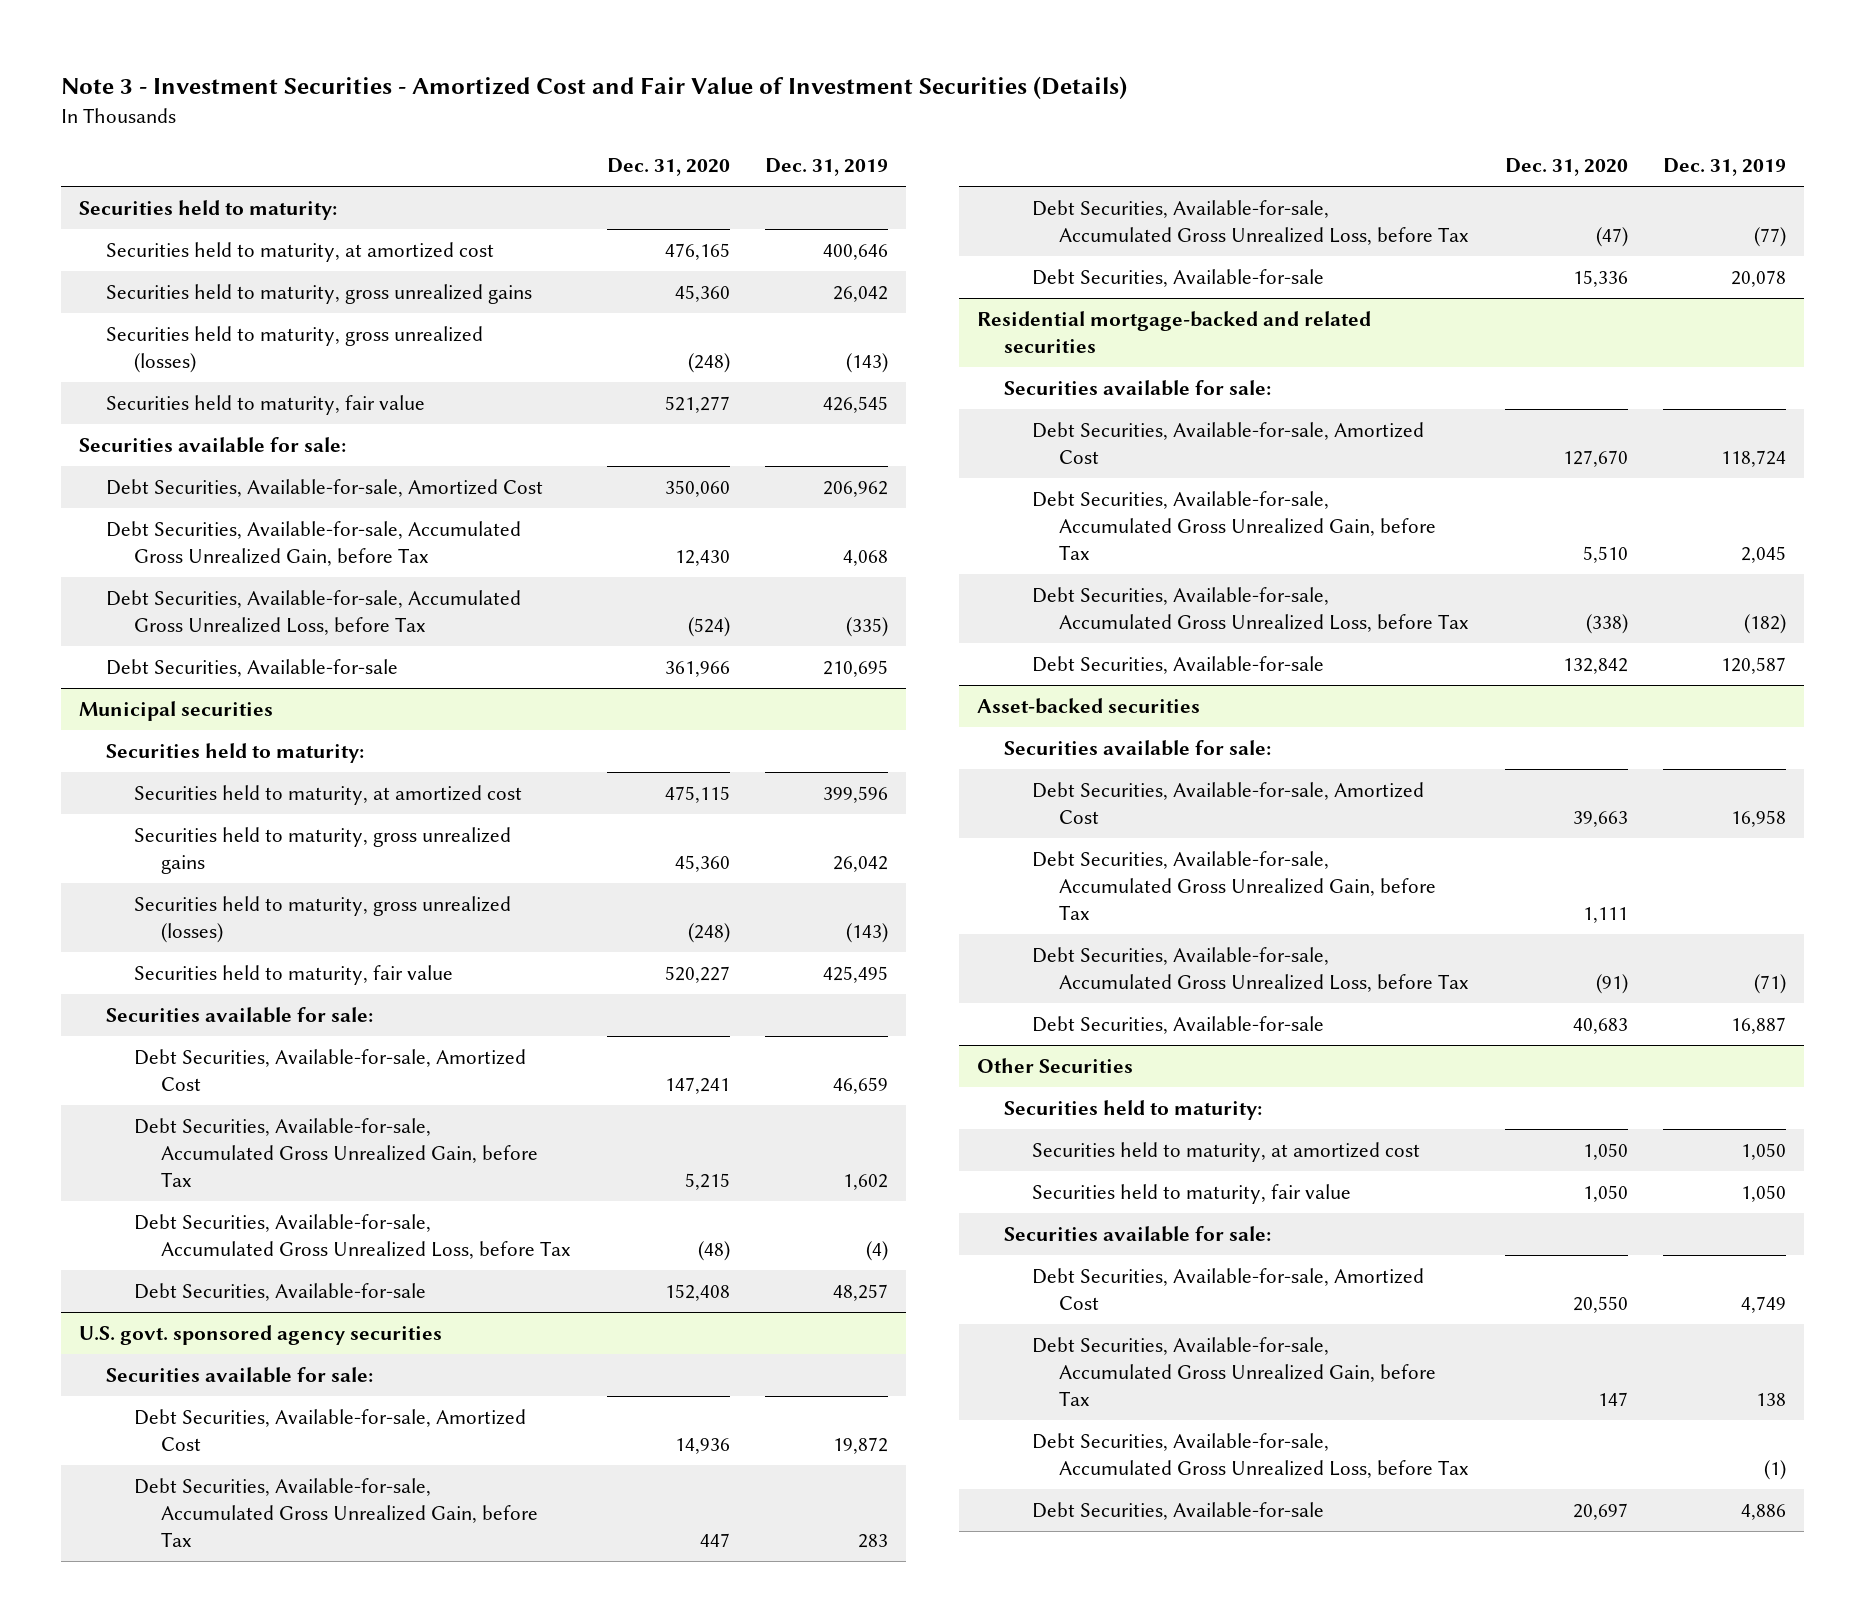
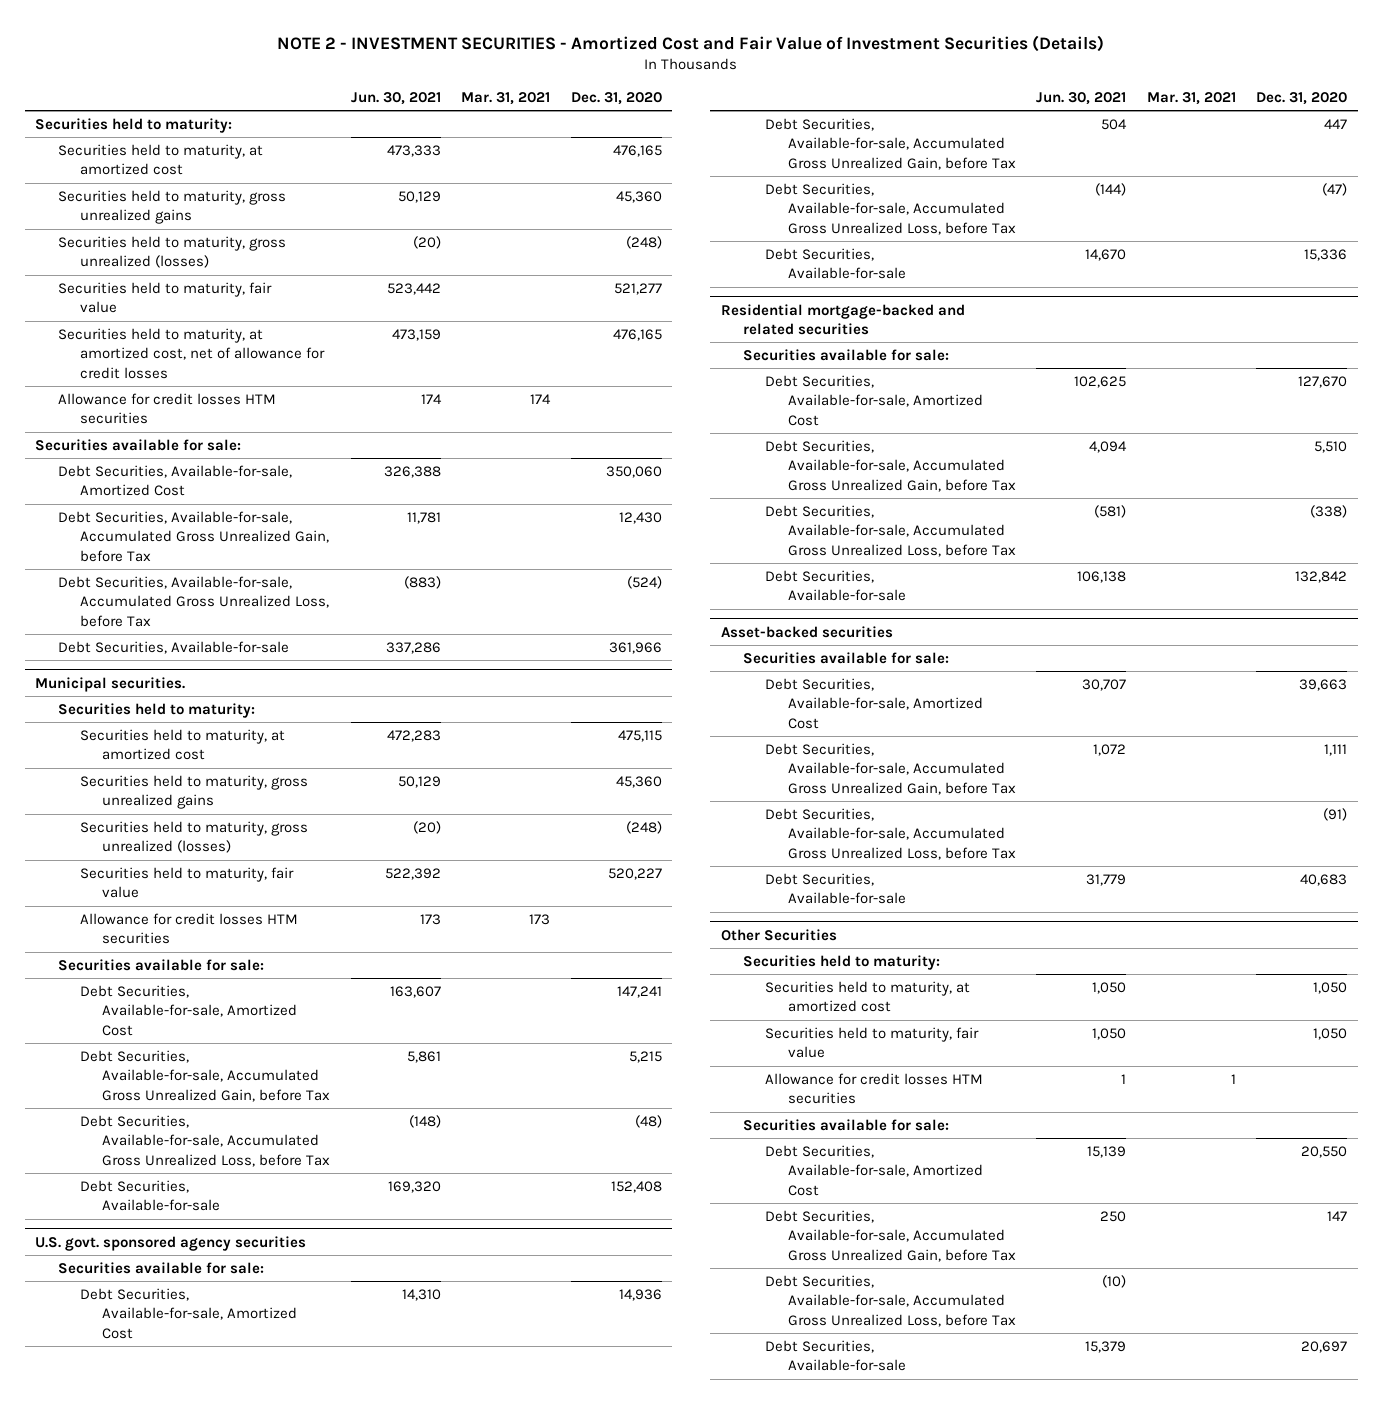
- Note 3 - Investment Securities - Amortized Cost and Fair Value of Investment Securities (Details)
+ NOTE 2 - INVESTMENT SECURITIES - Amortized Cost and Fair Value of Investment Securities (Details)
- | Dec. 31, 2020 | Dec. 31, 2019
+ | Jun. 30, 2021 | Mar. 31, 2021 | Dec. 31, 2020
+ Securities held to maturity, at amortized cost, net of allowance for credit losses | 473,159 | | 476,165
+ Allowance for credit losses HTM securities | 174 | 174 |
- Municipal securities
+ Municipal securities.
+ Allowance for credit losses HTM securities | 173 | 173 |
@ Other Securities
+ Allowance for credit losses HTM securities | 1 | 1 |

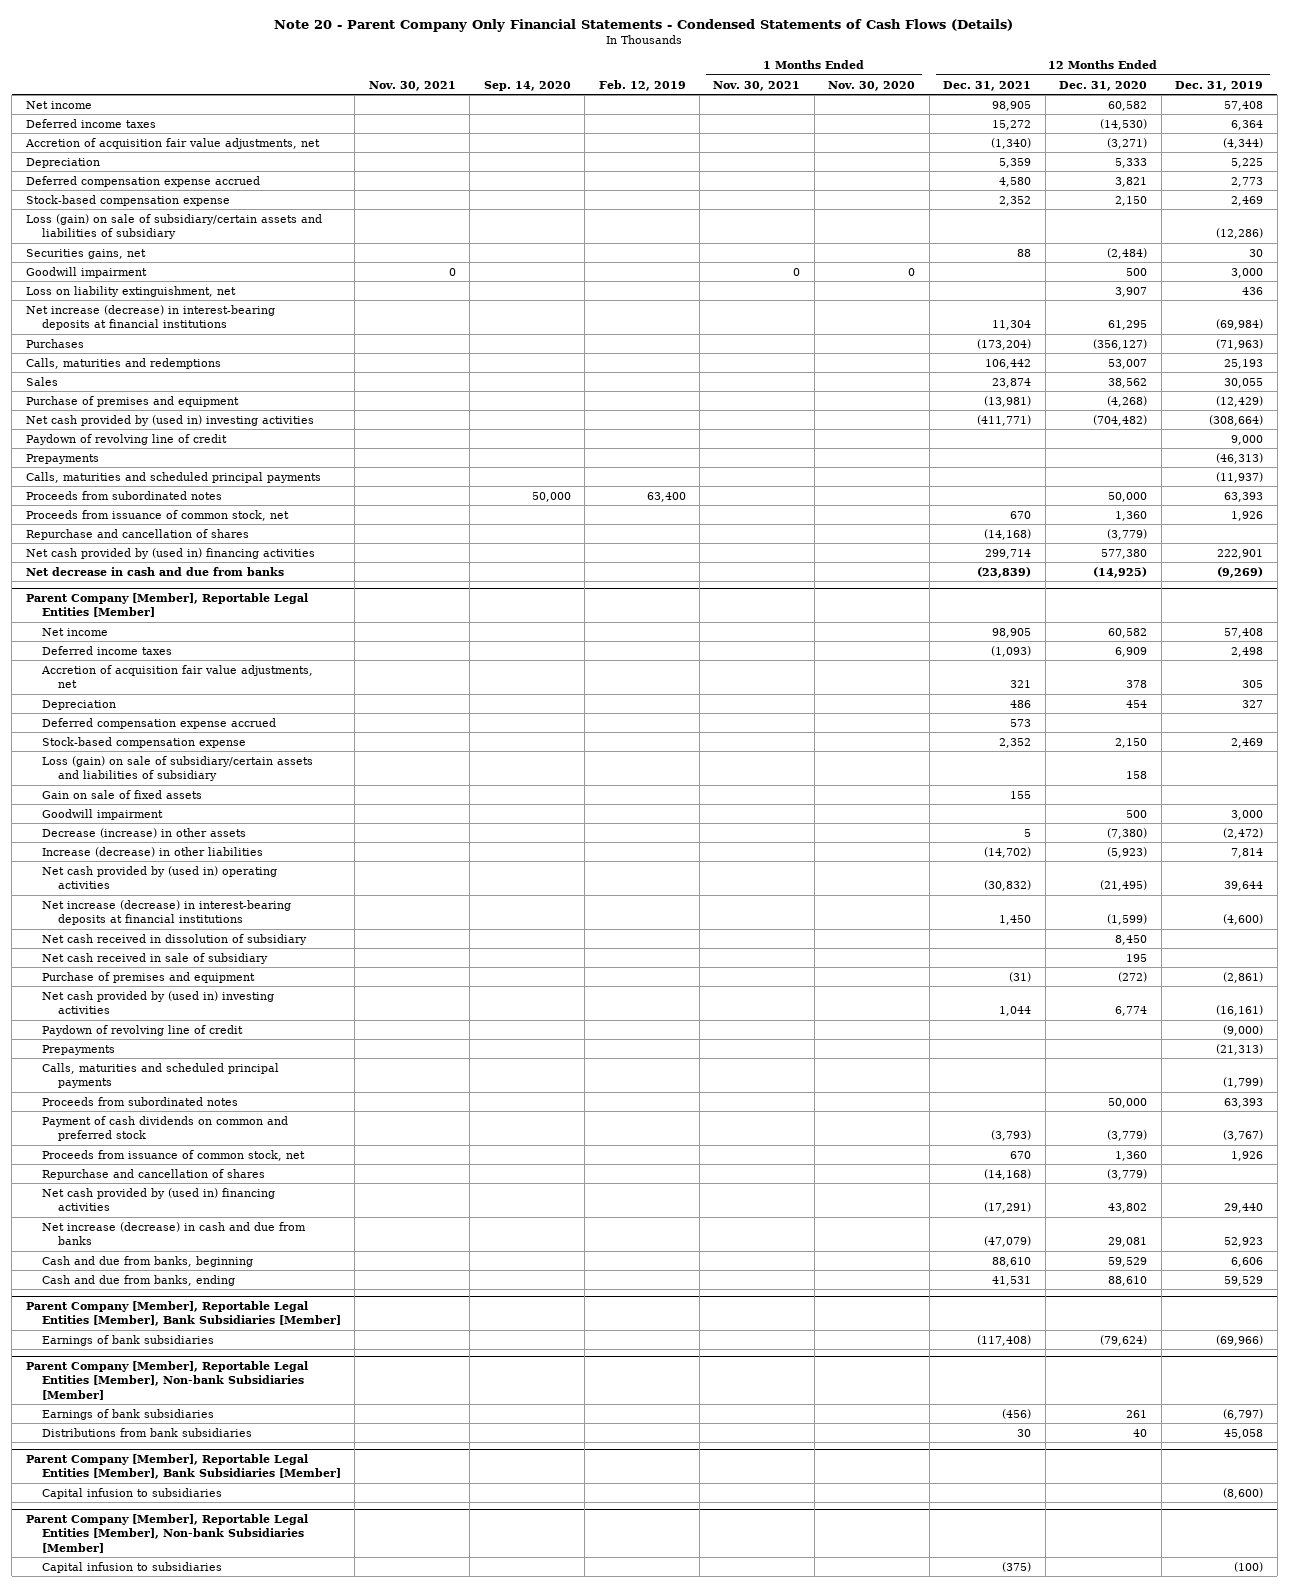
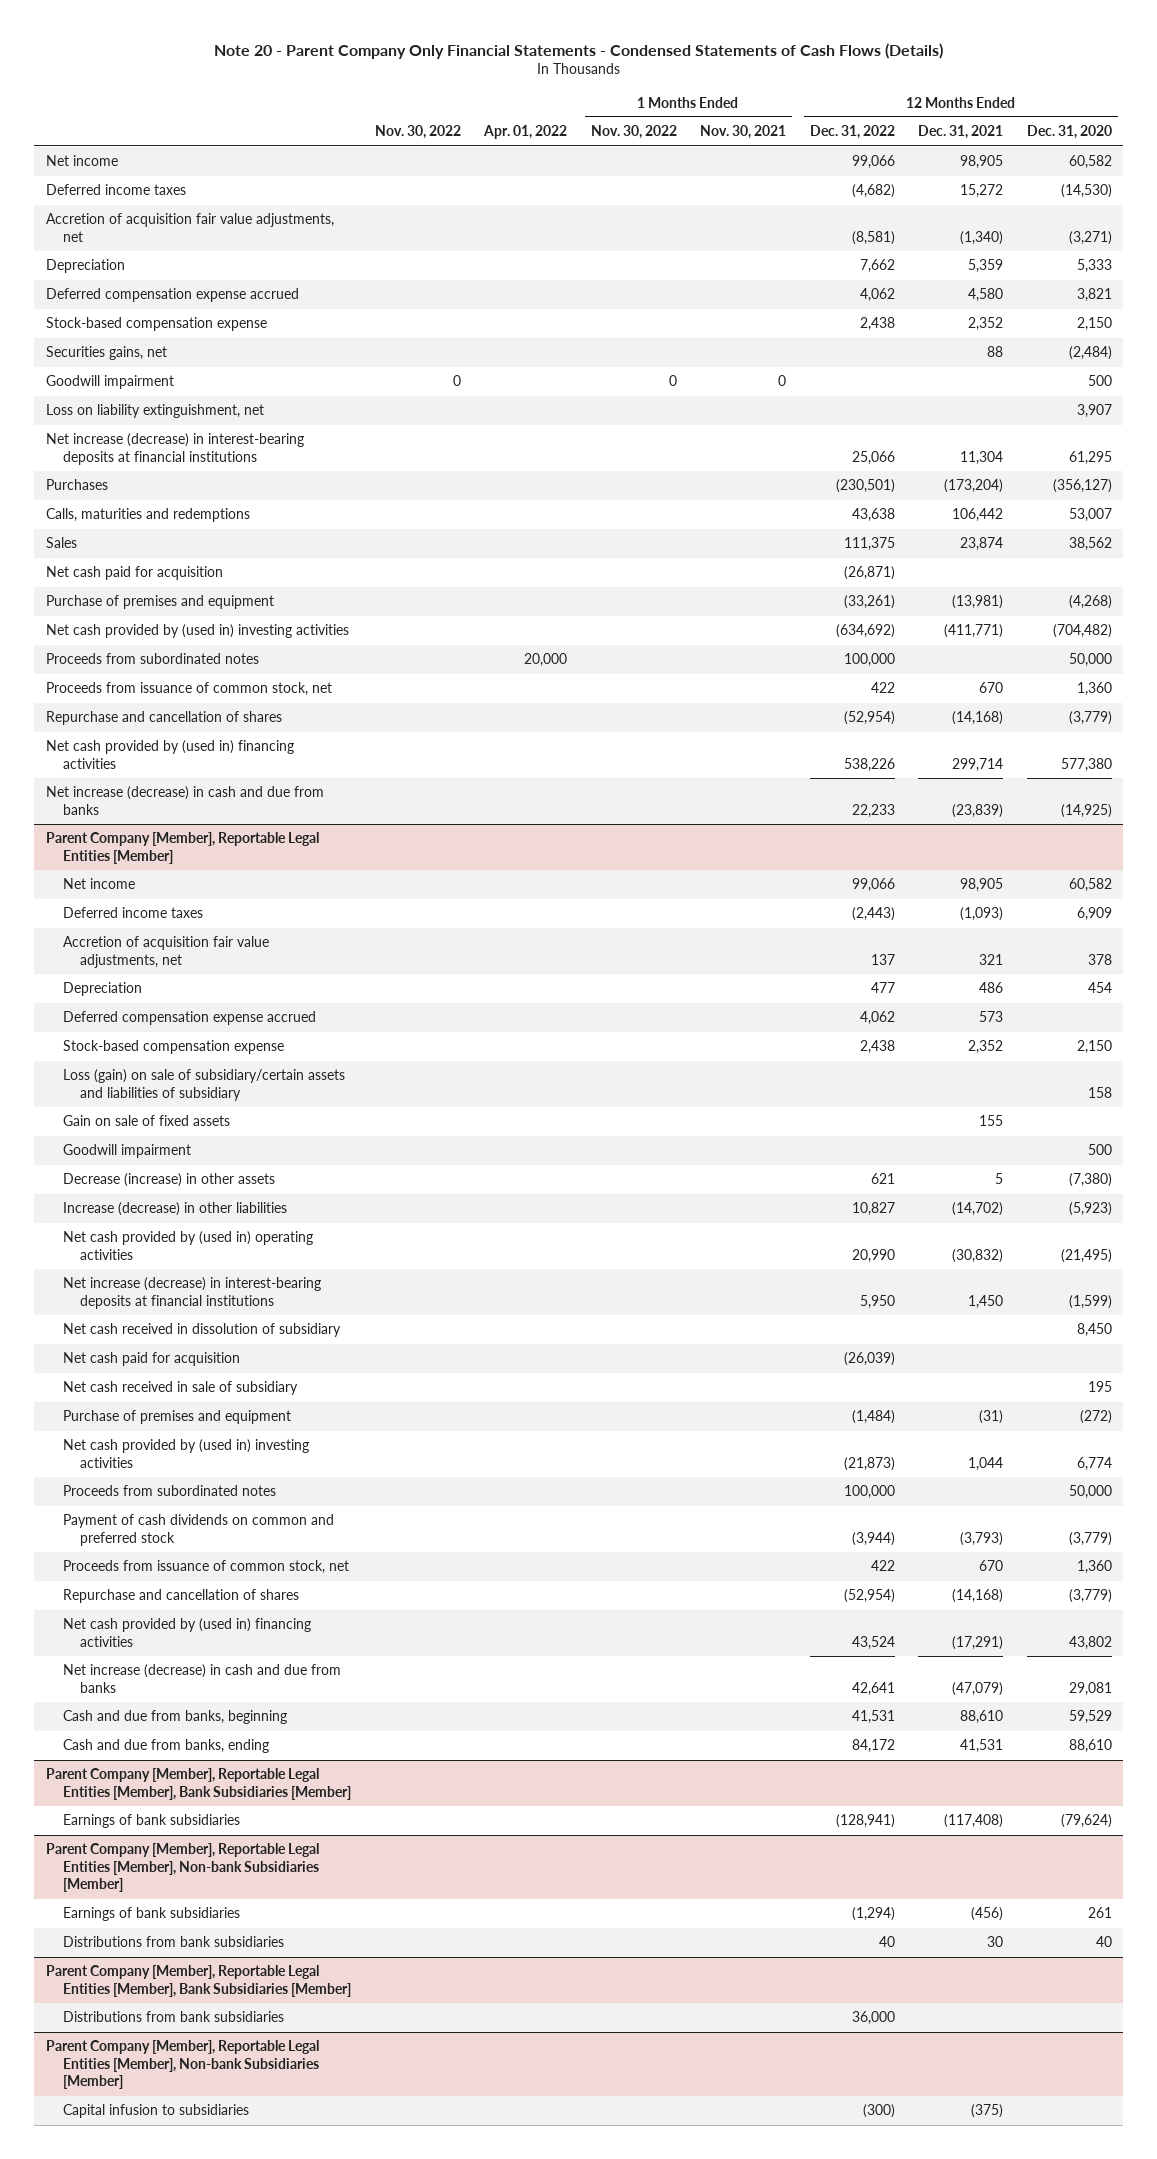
- | Nov. 30, 2021 | Sep. 14, 2020 | Feb. 12, 2019 | 1 Months Ended Nov. 30, 2021 | 1 Months Ended Nov. 30, 2020 | 12 Months Ended Dec. 31, 2021 | 12 Months Ended Dec. 31, 2020 | 12 Months Ended Dec. 31, 2019
+ | Nov. 30, 2022 | Apr. 01, 2022 | 1 Months Ended Nov. 30, 2022 | 1 Months Ended Nov. 30, 2021 | 12 Months Ended Dec. 31, 2022 | 12 Months Ended Dec. 31, 2021 | 12 Months Ended Dec. 31, 2020
- Loss (gain) on sale of subsidiary/certain assets and liabilities of subsidiary | | | | | | | | (12,286)
+ Net cash paid for acquisition | | | | | (26,871) | |
- Paydown of revolving line of credit | | | | | | | | 9,000
- Prepayments | | | | | | | | (46,313)
- Calls, maturities and scheduled principal payments | | | | | | | | (11,937)
- Net decrease in cash and due from banks | | | | | | (23,839) | (14,925) | (9,269)
+ Net increase (decrease) in cash and due from banks | | | | | 22,233 | (23,839) | (14,925)
@ Parent Company [Member], Reportable Legal Entities [Member]
+ Net cash paid for acquisition | | | | | (26,039) | |
- Paydown of revolving line of credit | | | | | | | | (9,000)
- Prepayments | | | | | | | | (21,313)
- Calls, maturities and scheduled principal payments | | | | | | | | (1,799)
@ Parent Company [Member], Reportable Legal Entities [Member], Bank Subsidiaries [Member]
- Capital infusion to subsidiaries | | | | | | | | (8,600)
+ Distributions from bank subsidiaries | | | | | 36,000 | |

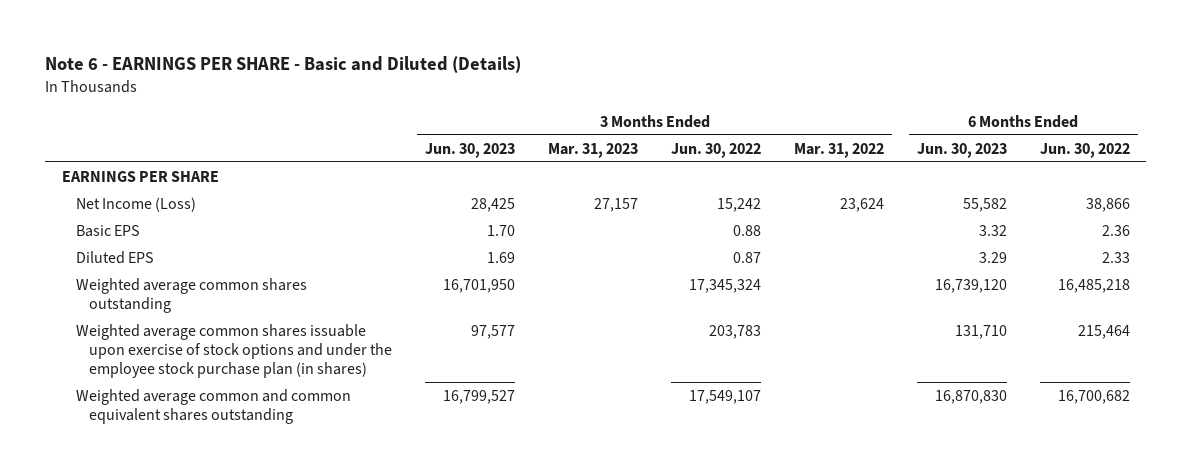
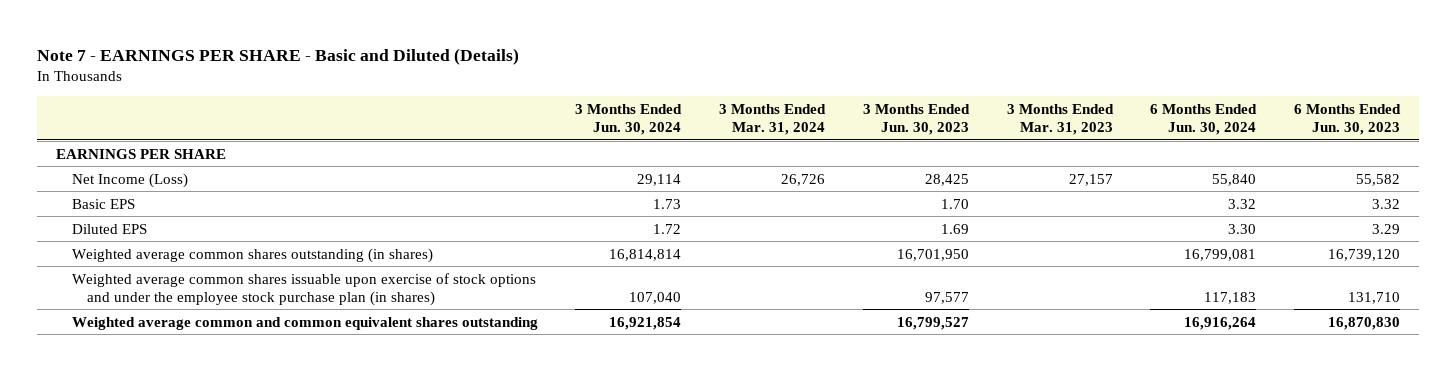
- Note 6 - EARNINGS PER SHARE - Basic and Diluted (Details)
+ Note 7 - EARNINGS PER SHARE - Basic and Diluted (Details)
- | 3 Months Ended Jun. 30, 2023 | 3 Months Ended Mar. 31, 2023 | 3 Months Ended Jun. 30, 2022 | 3 Months Ended Mar. 31, 2022 | 6 Months Ended Jun. 30, 2023 | 6 Months Ended Jun. 30, 2022
+ | 3 Months Ended Jun. 30, 2024 | 3 Months Ended Mar. 31, 2024 | 3 Months Ended Jun. 30, 2023 | 3 Months Ended Mar. 31, 2023 | 6 Months Ended Jun. 30, 2024 | 6 Months Ended Jun. 30, 2023
- Weighted average common shares outstanding | 16,701,950 | | 17,345,324 | | 16,739,120 | 16,485,218
+ Weighted average common shares outstanding (in shares) | 16,814,814 | | 16,701,950 | | 16,799,081 | 16,739,120

